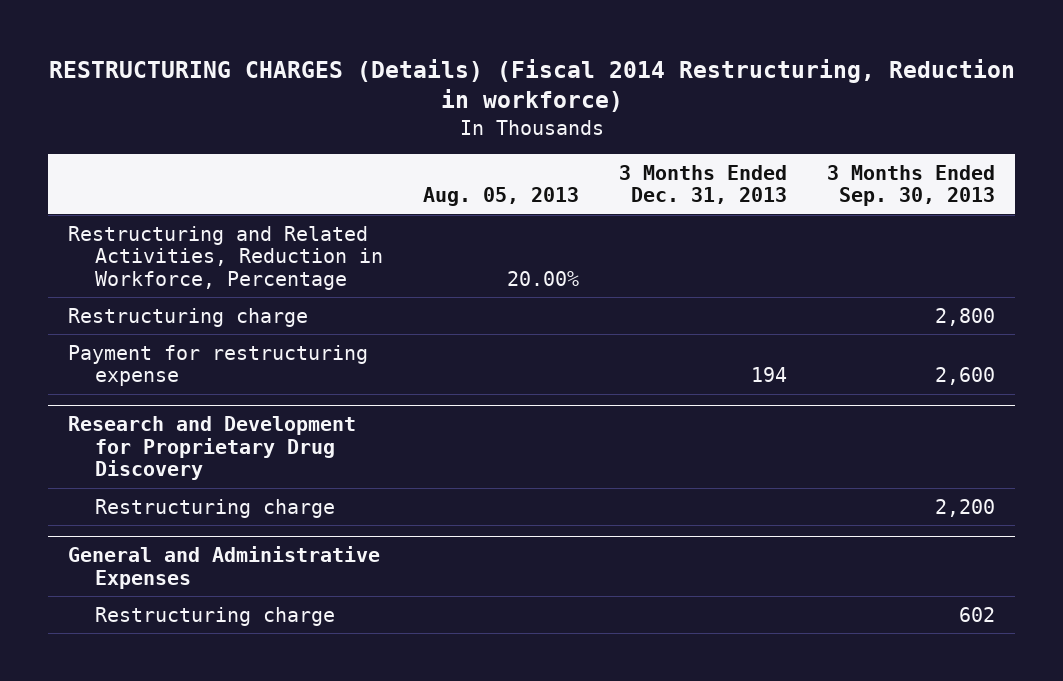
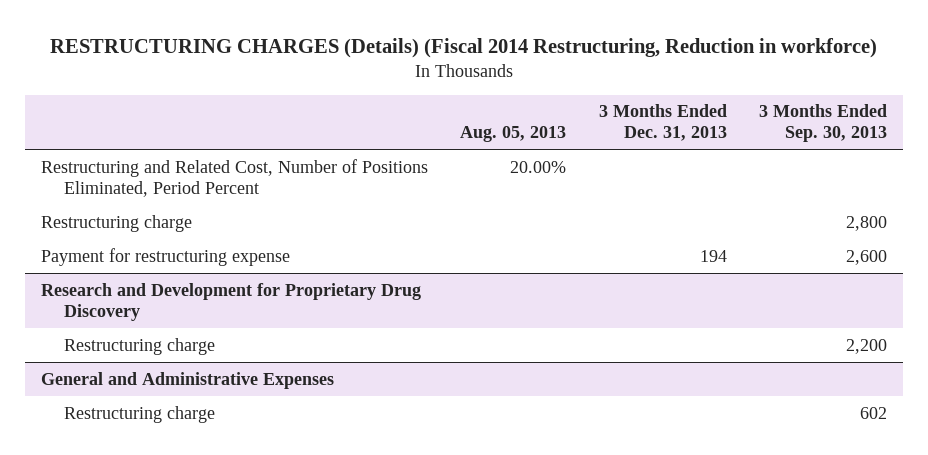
- Restructuring and Related Activities, Reduction in Workforce, Percentage | 20.00% | |
+ Restructuring and Related Cost, Number of Positions Eliminated, Period Percent | 20.00% | |

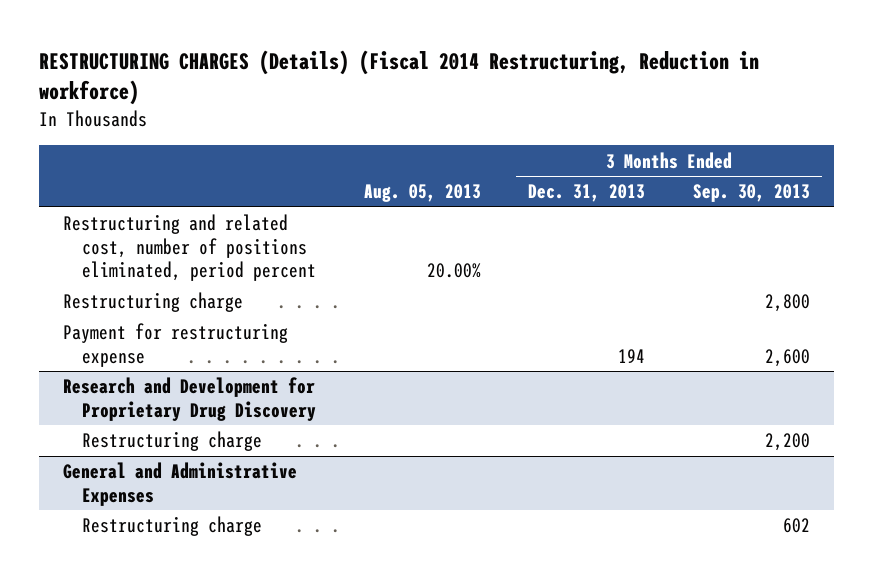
- Restructuring and Related Cost, Number of Positions Eliminated, Period Percent | 20.00% | |
+ Restructuring and related cost, number of positions eliminated, period percent | 20.00% | |

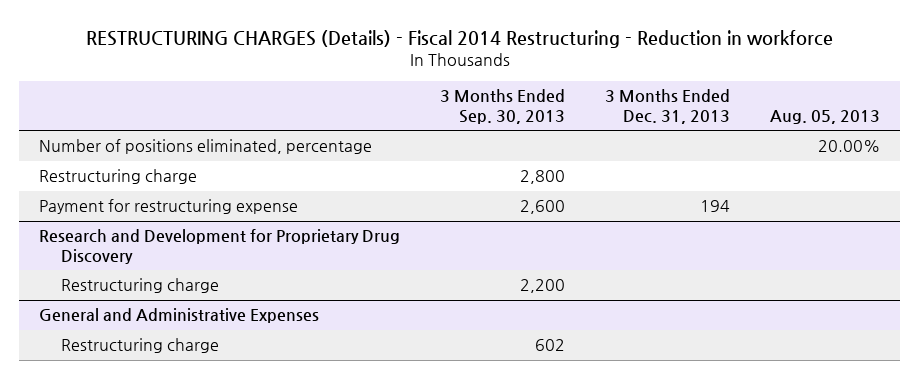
- RESTRUCTURING CHARGES (Details) (Fiscal 2014 Restructuring, Reduction in workforce)
+ RESTRUCTURING CHARGES (Details) - Fiscal 2014 Restructuring - Reduction in workforce
- | Aug. 05, 2013 | 3 Months Ended Dec. 31, 2013 | 3 Months Ended Sep. 30, 2013
+ | 3 Months Ended Sep. 30, 2013 | 3 Months Ended Dec. 31, 2013 | Aug. 05, 2013
- Restructuring and related cost, number of positions eliminated, period percent | 20.00% | |
+ Number of positions eliminated, percentage | | | 20.00%

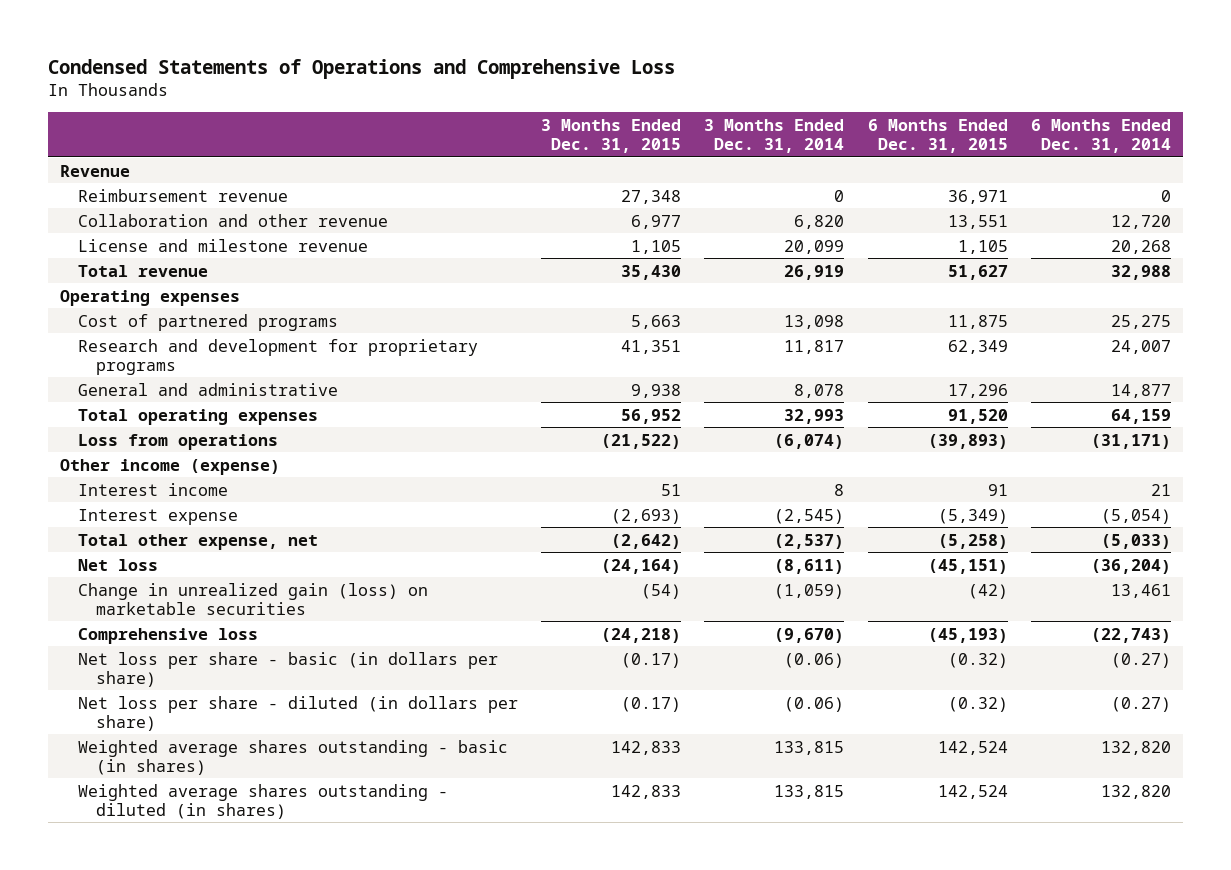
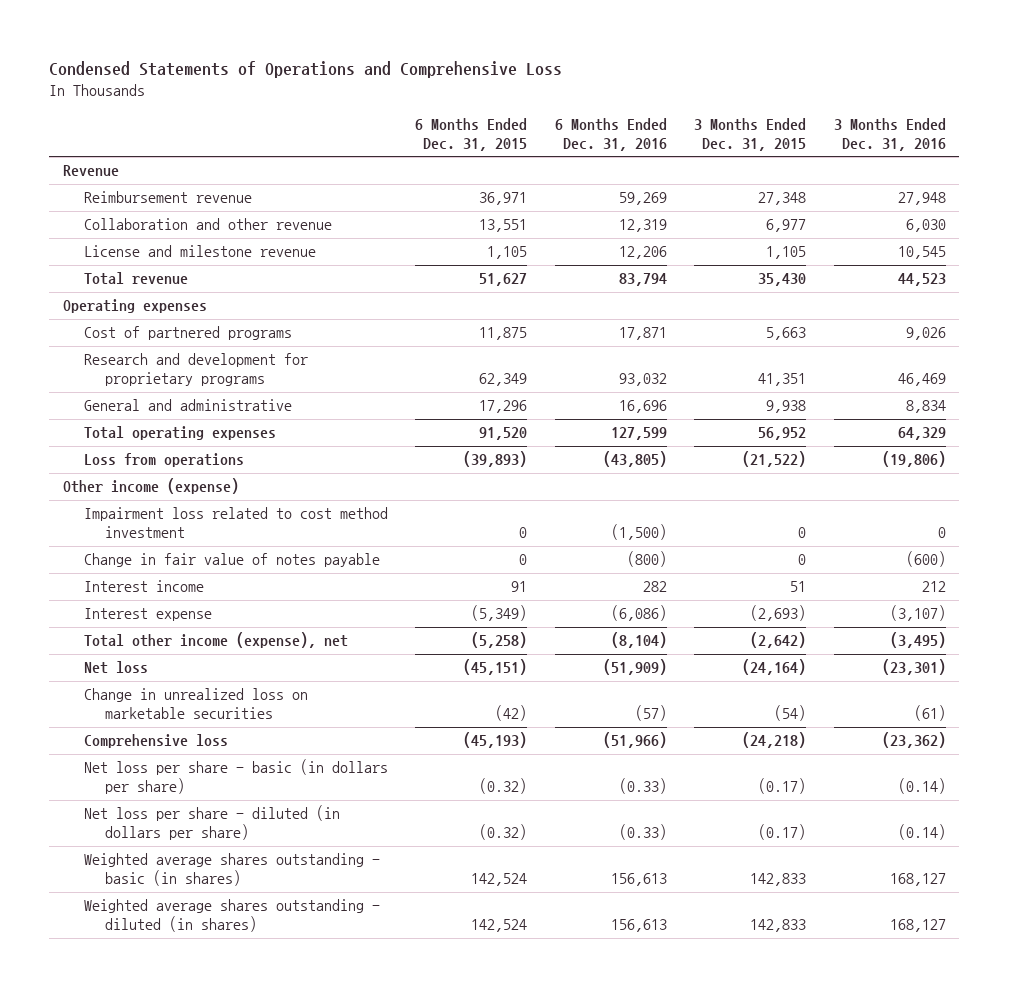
- | 3 Months Ended Dec. 31, 2015 | 3 Months Ended Dec. 31, 2014 | 6 Months Ended Dec. 31, 2015 | 6 Months Ended Dec. 31, 2014
+ | 6 Months Ended Dec. 31, 2015 | 6 Months Ended Dec. 31, 2016 | 3 Months Ended Dec. 31, 2015 | 3 Months Ended Dec. 31, 2016
+ Impairment loss related to cost method investment | 0 | (1,500) | 0 | 0
+ Change in fair value of notes payable | 0 | (800) | 0 | (600)
- Total other expense, net | (2,642) | (2,537) | (5,258) | (5,033)
+ Total other income (expense), net | (5,258) | (8,104) | (2,642) | (3,495)
- Change in unrealized gain (loss) on marketable securities | (54) | (1,059) | (42) | 13,461
+ Change in unrealized loss on marketable securities | (42) | (57) | (54) | (61)

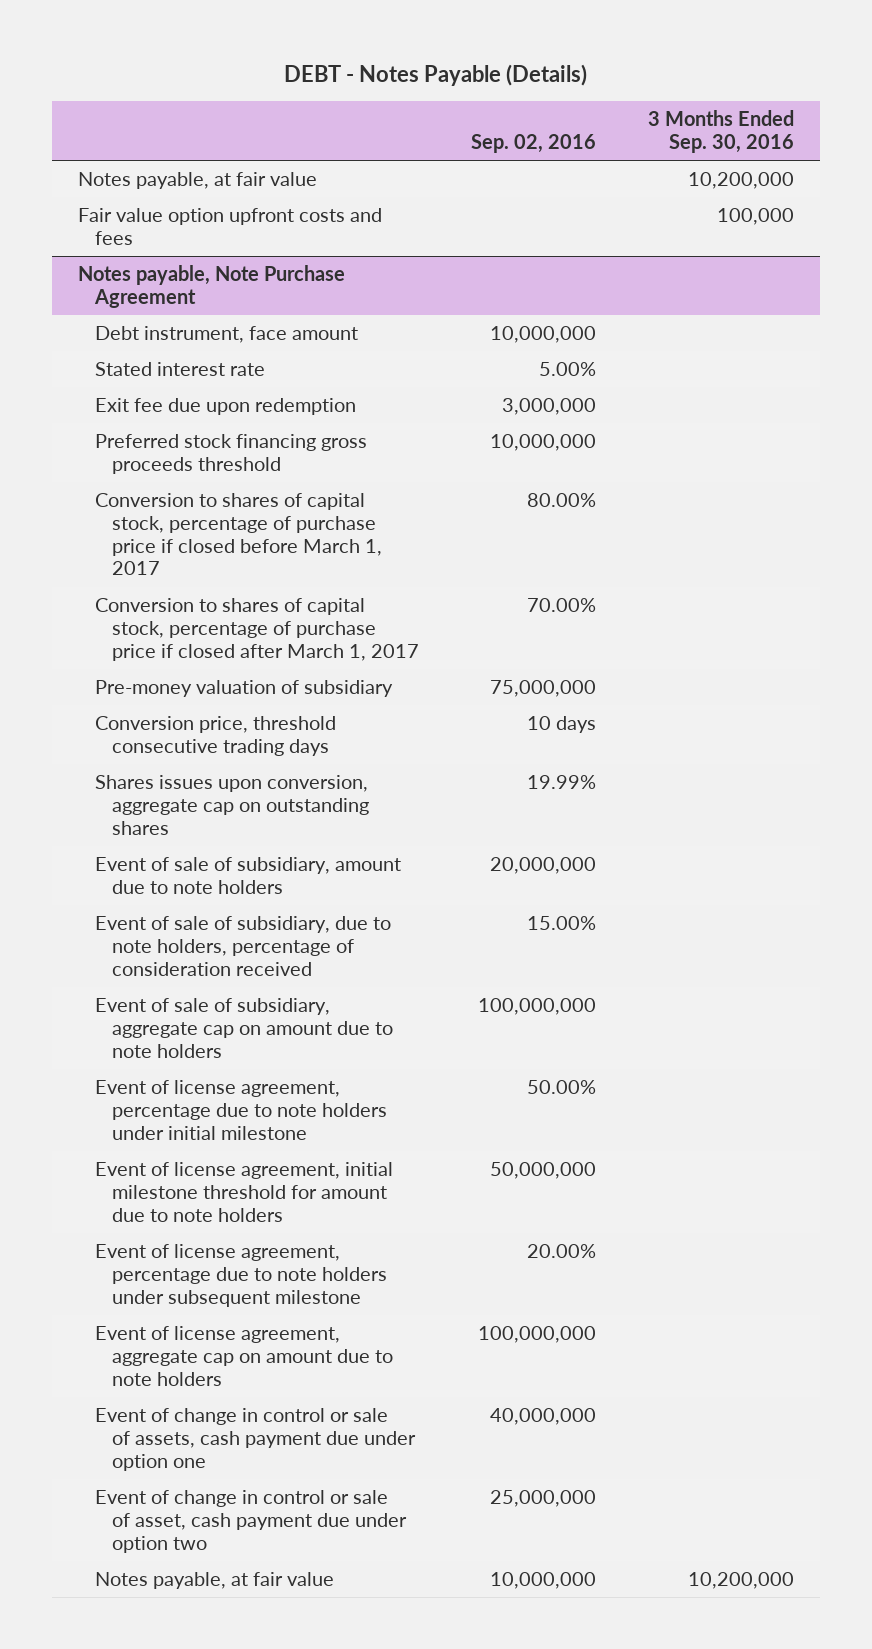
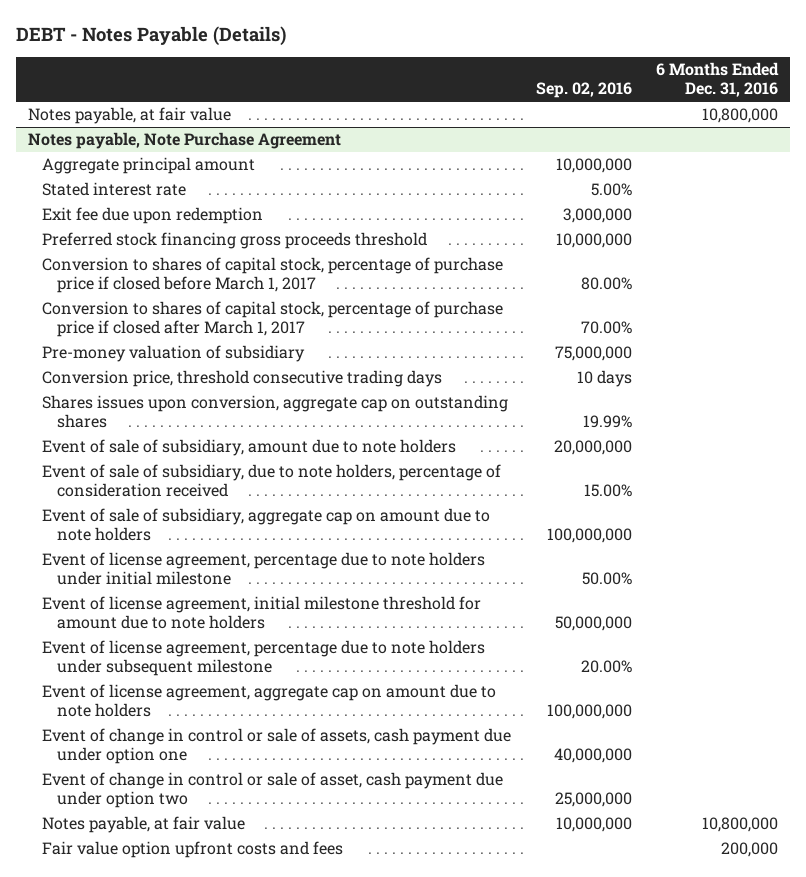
- | Sep. 02, 2016 | 3 Months Ended Sep. 30, 2016
+ | Sep. 02, 2016 | 6 Months Ended Dec. 31, 2016
- Fair value option upfront costs and fees | | 100,000
@ Notes payable, Note Purchase Agreement
- Debt instrument, face amount | 10,000,000 |
+ Aggregate principal amount | 10,000,000 |
+ Fair value option upfront costs and fees | | 200,000

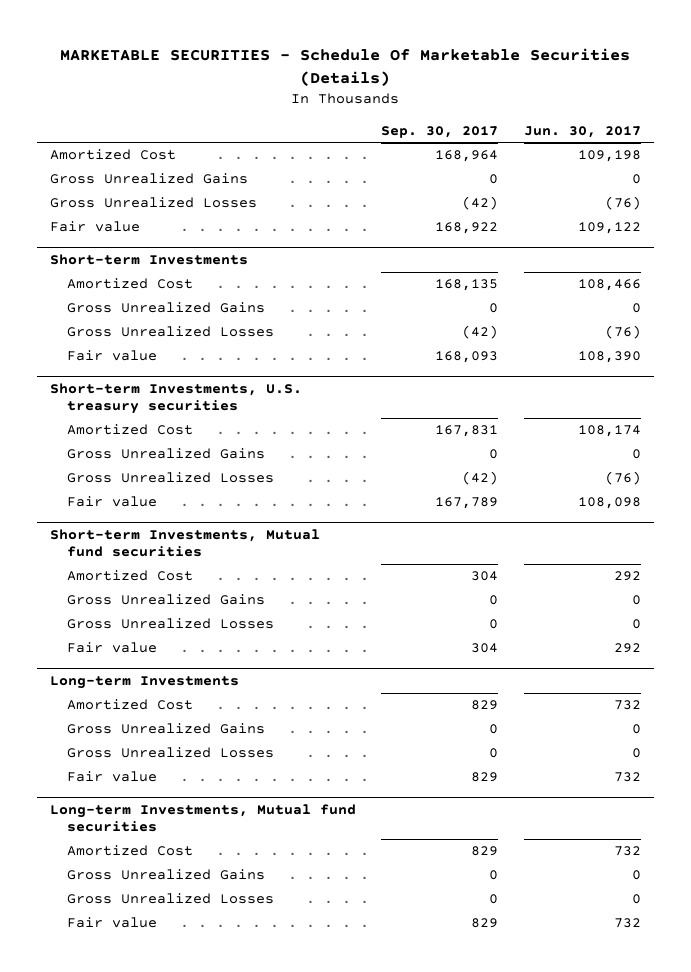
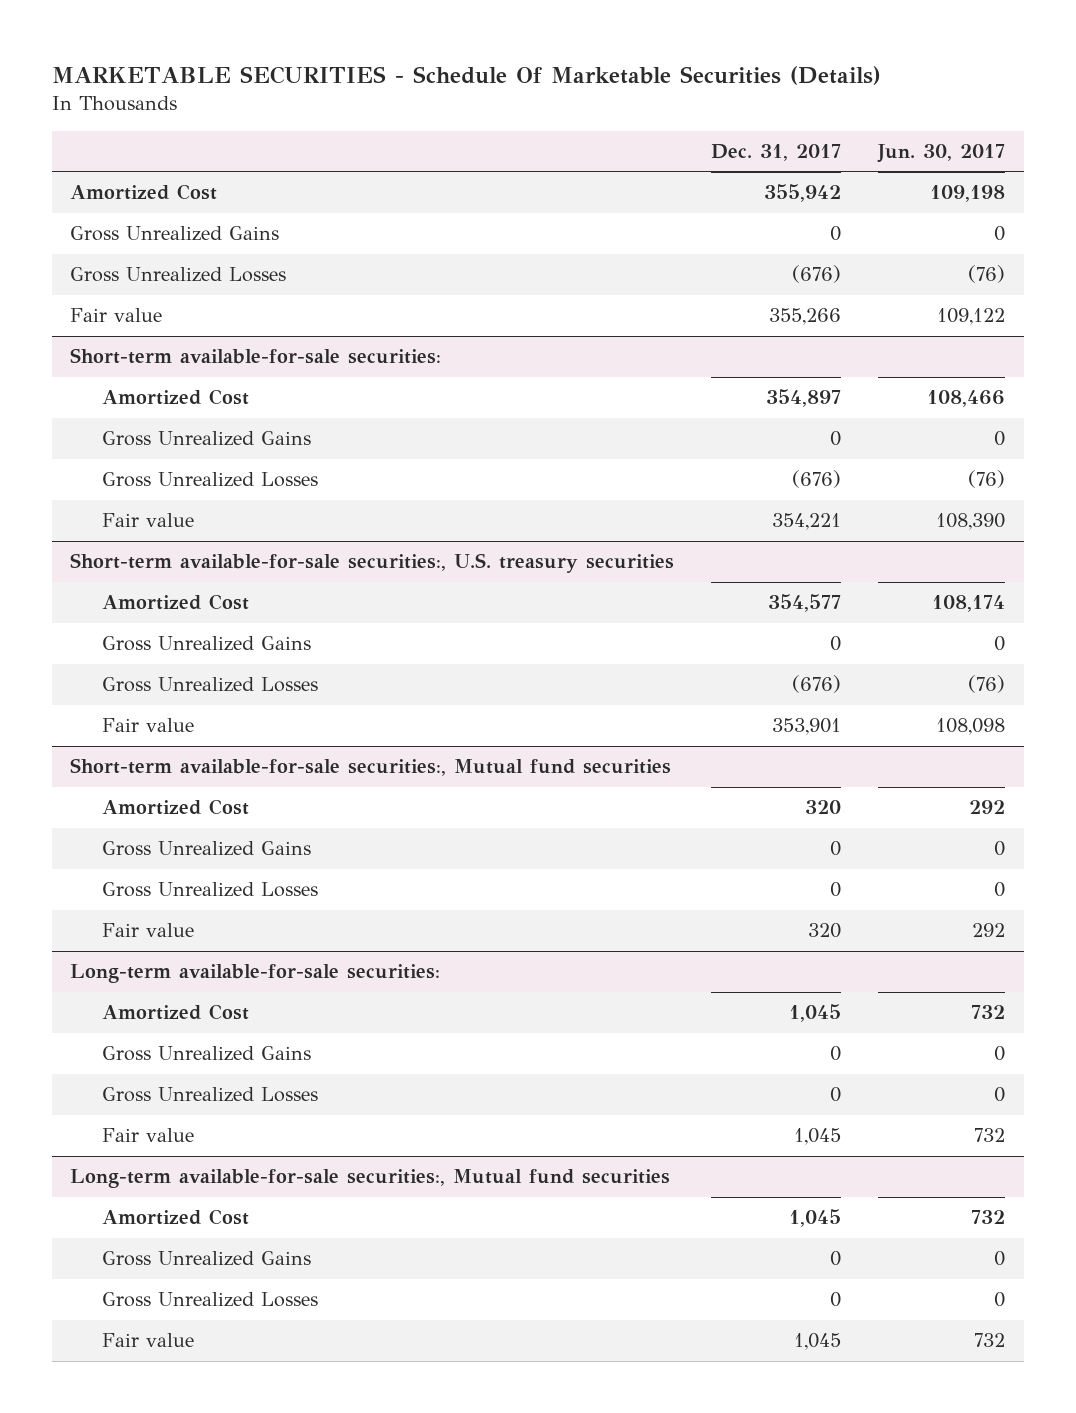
- | Sep. 30, 2017 | Jun. 30, 2017
+ | Dec. 31, 2017 | Jun. 30, 2017
- Short-term Investments
+ Short-term available-for-sale securities:
- Short-term Investments, U.S. treasury securities
+ Short-term available-for-sale securities:, U.S. treasury securities
- Short-term Investments, Mutual fund securities
+ Short-term available-for-sale securities:, Mutual fund securities
- Long-term Investments
+ Long-term available-for-sale securities:
- Long-term Investments, Mutual fund securities
+ Long-term available-for-sale securities:, Mutual fund securities

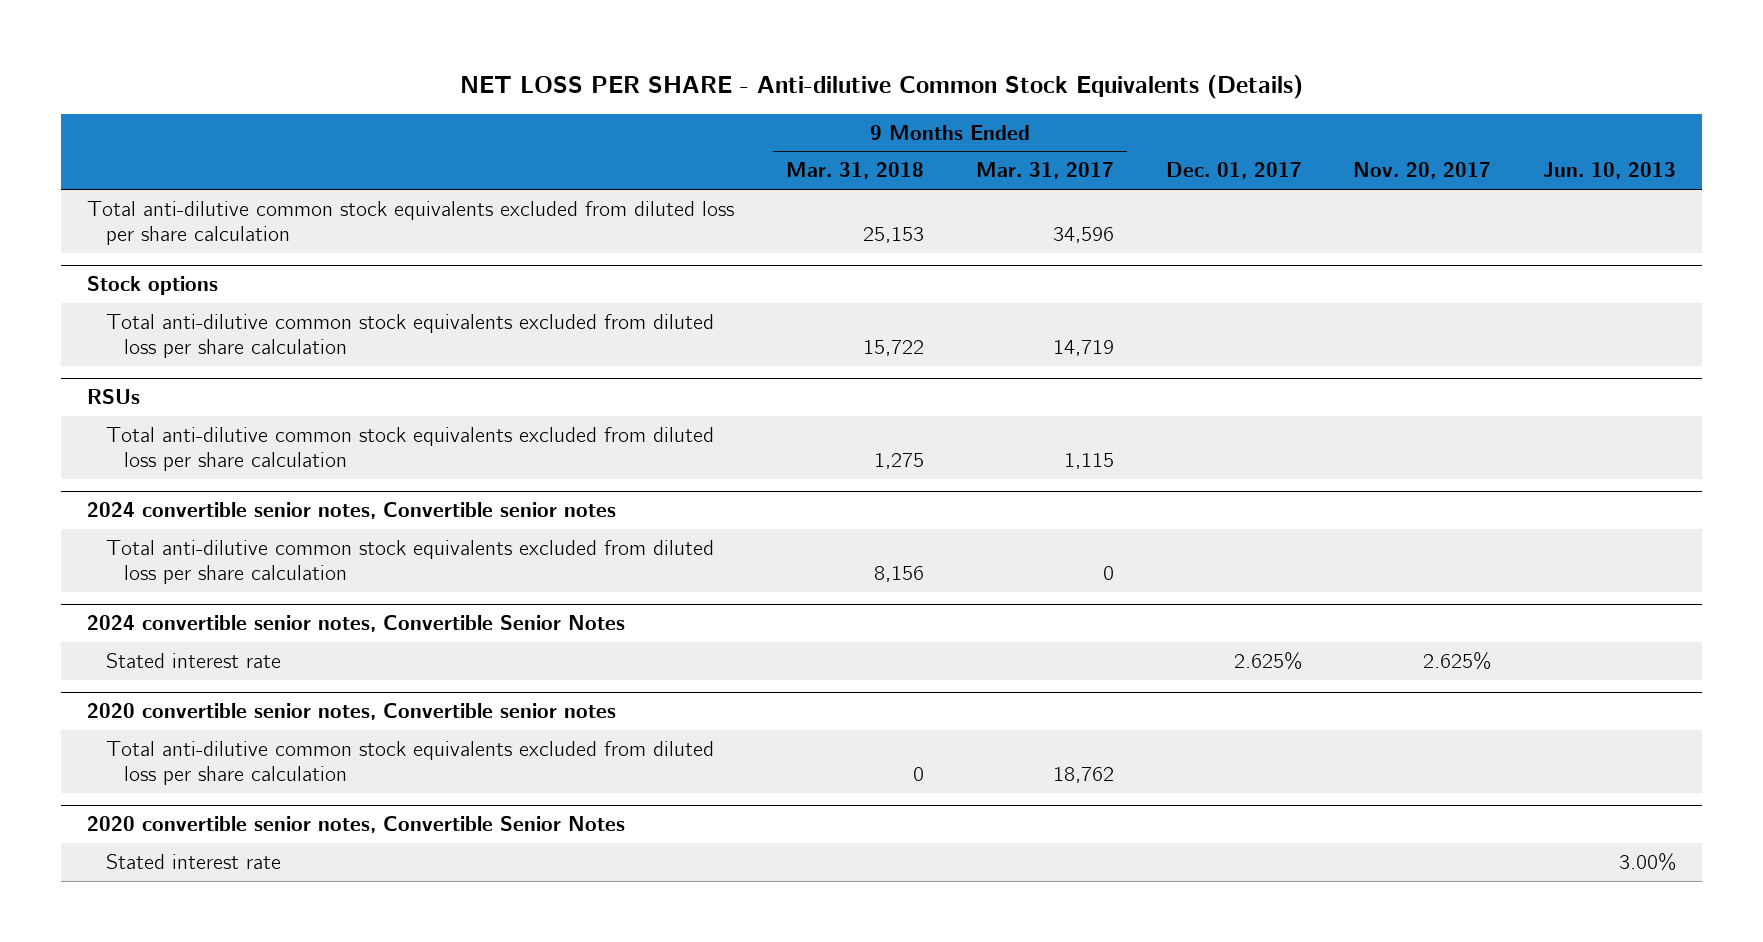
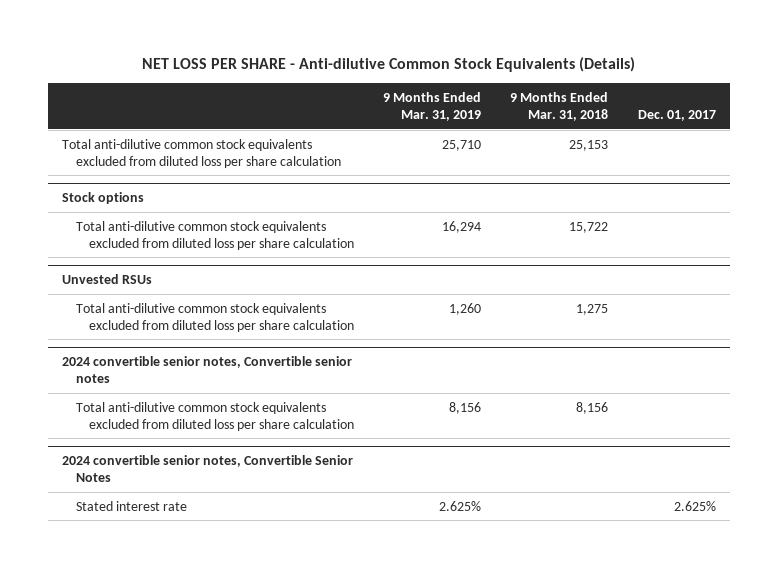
- | 9 Months Ended Mar. 31, 2018 | 9 Months Ended Mar. 31, 2017 | Dec. 01, 2017 | Nov. 20, 2017 | Jun. 10, 2013
+ | 9 Months Ended Mar. 31, 2019 | 9 Months Ended Mar. 31, 2018 | Dec. 01, 2017
- RSUs
+ Unvested RSUs
- 2020 convertible senior notes, Convertible senior notes
- Total anti-dilutive common stock equivalents excluded from diluted loss per share calculation | 0 | 18,762 | | |
- 2020 convertible senior notes, Convertible Senior Notes
- Stated interest rate | | | | | 3.00%

